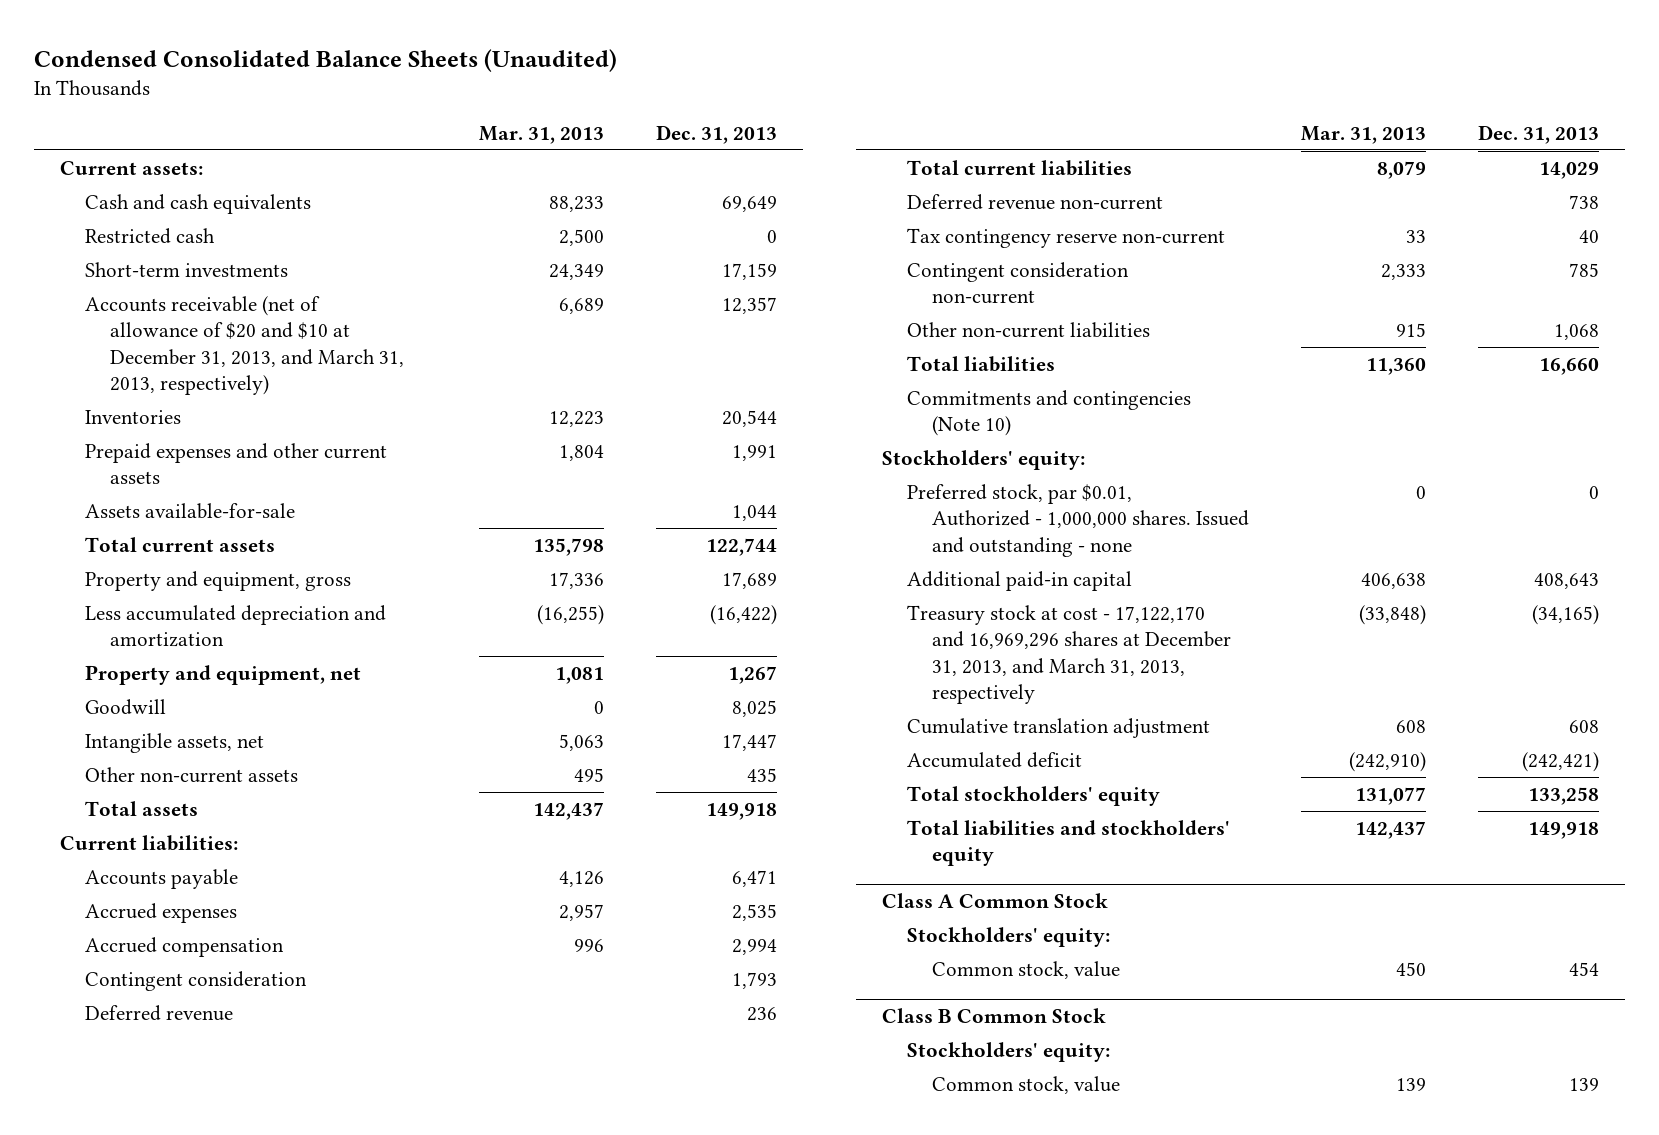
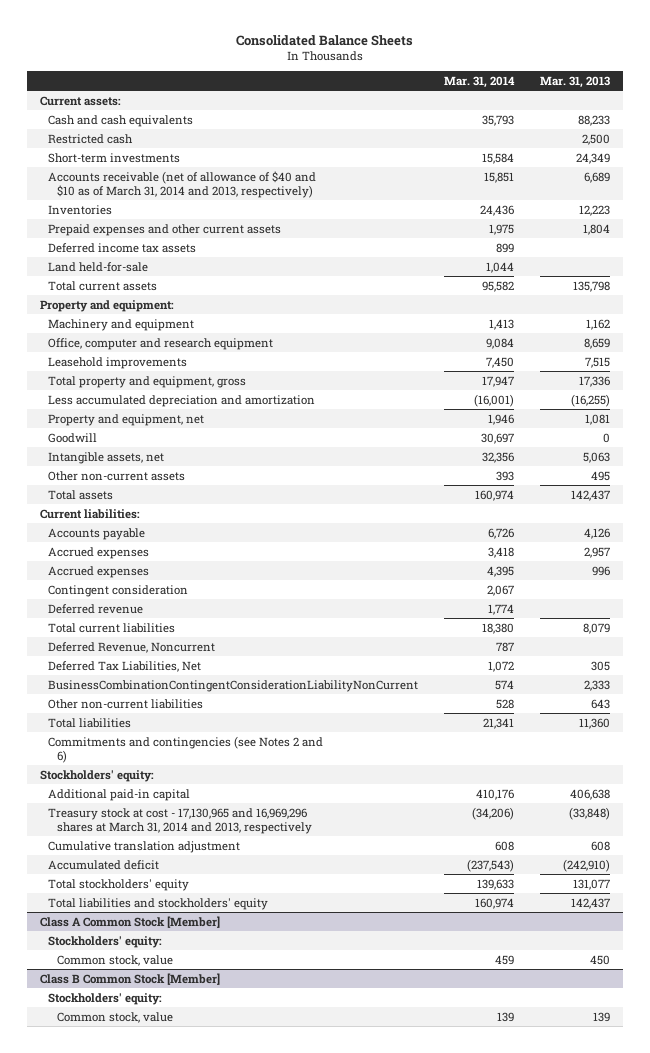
- Condensed Consolidated Balance Sheets (Unaudited)
+ Consolidated Balance Sheets
- | Mar. 31, 2013 | Dec. 31, 2013
+ | Mar. 31, 2014 | Mar. 31, 2013
- Accounts receivable (net of allowance of $20 and $10 at December 31, 2013, and March 31, 2013, respectively) | 6,689 | 12,357
+ Accounts receivable (net of allowance of $40 and $10 as of March 31, 2014 and 2013, respectively) | 15,851 | 6,689
- Assets available-for-sale | | 1,044
+ Deferred income tax assets | 899 |
+ Land held-for-sale | 1,044 |
- Property and equipment, gross | 17,336 | 17,689
+ Property and equipment:
+ Machinery and equipment | 1,413 | 1,162
+ Office, computer and research equipment | 9,084 | 8,659
+ Leasehold improvements | 7,450 | 7,515
+ Total property and equipment, gross | 17,947 | 17,336
- Accrued compensation | 996 | 2,994
+ Accrued expenses | 4,395 | 996
- Deferred revenue non-current | | 738
- Tax contingency reserve non-current | 33 | 40
- Contingent consideration non-current | 2,333 | 785
- Other non-current liabilities | 915 | 1,068
+ Deferred Revenue, Noncurrent | 787 |
+ Deferred Tax Liabilities, Net | 1,072 | 305
+ BusinessCombinationContingentConsiderationLiabilityNonCurrent | 574 | 2,333
+ Other non-current liabilities | 528 | 643
- Commitments and contingencies (Note 10)
+ Commitments and contingencies (see Notes 2 and 6)
- Preferred stock, par $0.01, Authorized - 1,000,000 shares. Issued and outstanding - none | 0 | 0
- Treasury stock at cost - 17,122,170 and 16,969,296 shares at December 31, 2013, and March 31, 2013, respectively | (33,848) | (34,165)
+ Treasury stock at cost - 17,130,965 and 16,969,296 shares at March 31, 2014 and 2013, respectively | (34,206) | (33,848)
- Class A Common Stock
+ Class A Common Stock [Member]
- Class B Common Stock
+ Class B Common Stock [Member]

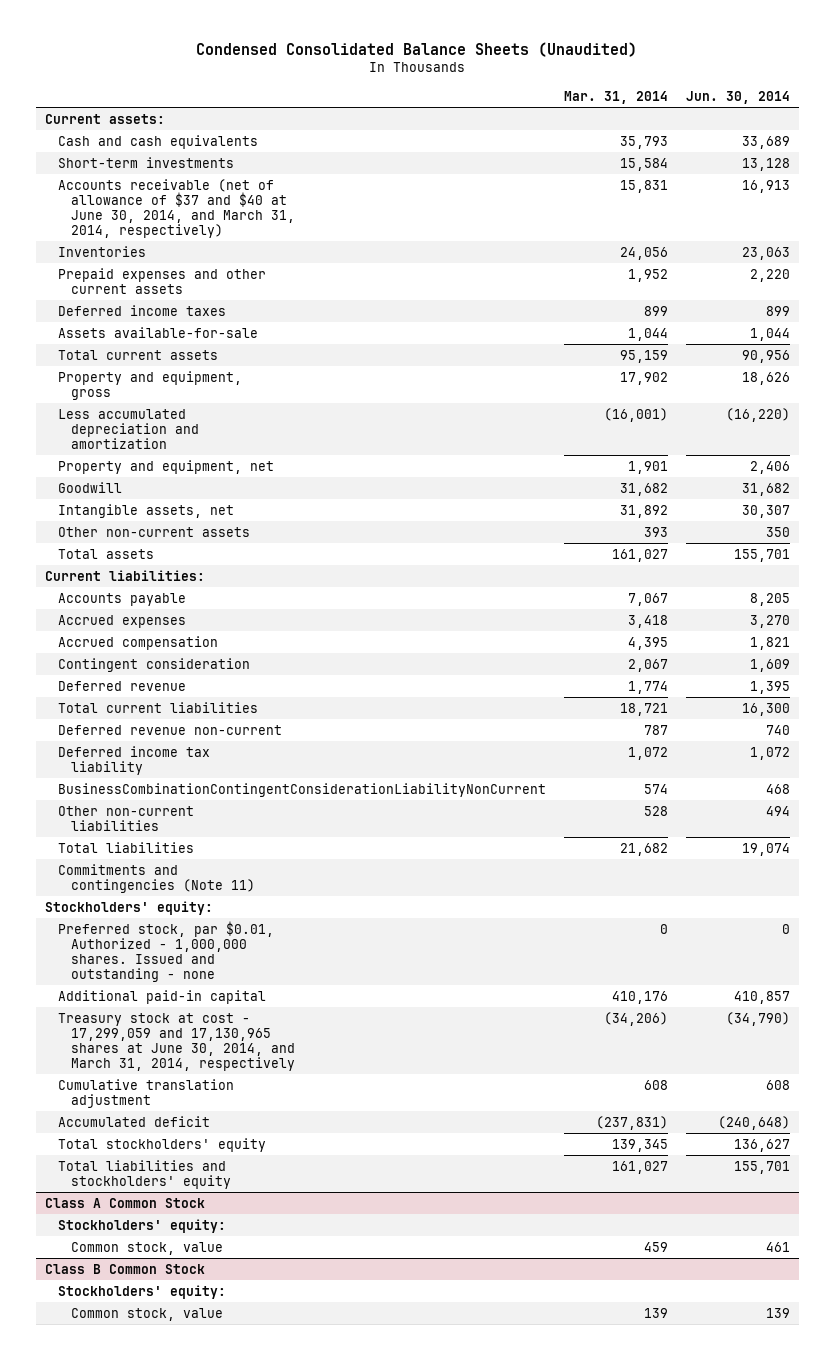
- Consolidated Balance Sheets
+ Condensed Consolidated Balance Sheets (Unaudited)
- | Mar. 31, 2014 | Mar. 31, 2013
+ | Mar. 31, 2014 | Jun. 30, 2014
- Restricted cash | | 2,500
- Accounts receivable (net of allowance of $40 and $10 as of March 31, 2014 and 2013, respectively) | 15,851 | 6,689
- Inventories | 24,436 | 12,223
- Prepaid expenses and other current assets | 1,975 | 1,804
- Deferred income tax assets | 899 |
- Land held-for-sale | 1,044 |
- Total current assets | 95,582 | 135,798
- Property and equipment:
- Machinery and equipment | 1,413 | 1,162
- Office, computer and research equipment | 9,084 | 8,659
- Leasehold improvements | 7,450 | 7,515
- Total property and equipment, gross | 17,947 | 17,336
+ Accounts receivable (net of allowance of $37 and $40 at June 30, 2014, and March 31, 2014, respectively) | 15,831 | 16,913
+ Inventories | 24,056 | 23,063
+ Prepaid expenses and other current assets | 1,952 | 2,220
+ Deferred income taxes | 899 | 899
+ Assets available-for-sale | 1,044 | 1,044
+ Total current assets | 95,159 | 90,956
+ Property and equipment, gross | 17,902 | 18,626
- Property and equipment, net | 1,946 | 1,081
- Goodwill | 30,697 | 0
- Intangible assets, net | 32,356 | 5,063
+ Property and equipment, net | 1,901 | 2,406
+ Goodwill | 31,682 | 31,682
+ Intangible assets, net | 31,892 | 30,307
- Total assets | 160,974 | 142,437
+ Total assets | 161,027 | 155,701
- Accounts payable | 6,726 | 4,126
+ Accounts payable | 7,067 | 8,205
- Accrued expenses | 4,395 | 996
+ Accrued compensation | 4,395 | 1,821
- Total current liabilities | 18,380 | 8,079
- Deferred Revenue, Noncurrent | 787 |
- Deferred Tax Liabilities, Net | 1,072 | 305
+ Total current liabilities | 18,721 | 16,300
+ Deferred revenue non-current | 787 | 740
+ Deferred income tax liability | 1,072 | 1,072
- Total liabilities | 21,341 | 11,360
- Commitments and contingencies (see Notes 2 and 6)
+ Total liabilities | 21,682 | 19,074
+ Commitments and contingencies (Note 11)
+ Preferred stock, par $0.01, Authorized - 1,000,000 shares. Issued and outstanding - none | 0 | 0
- Treasury stock at cost - 17,130,965 and 16,969,296 shares at March 31, 2014 and 2013, respectively | (34,206) | (33,848)
+ Treasury stock at cost - 17,299,059 and 17,130,965 shares at June 30, 2014, and March 31, 2014, respectively | (34,206) | (34,790)
- Accumulated deficit | (237,543) | (242,910)
- Total stockholders' equity | 139,633 | 131,077
- Total liabilities and stockholders' equity | 160,974 | 142,437
- Class A Common Stock [Member]
+ Accumulated deficit | (237,831) | (240,648)
+ Total stockholders' equity | 139,345 | 136,627
+ Total liabilities and stockholders' equity | 161,027 | 155,701
+ Class A Common Stock
- Class B Common Stock [Member]
+ Class B Common Stock

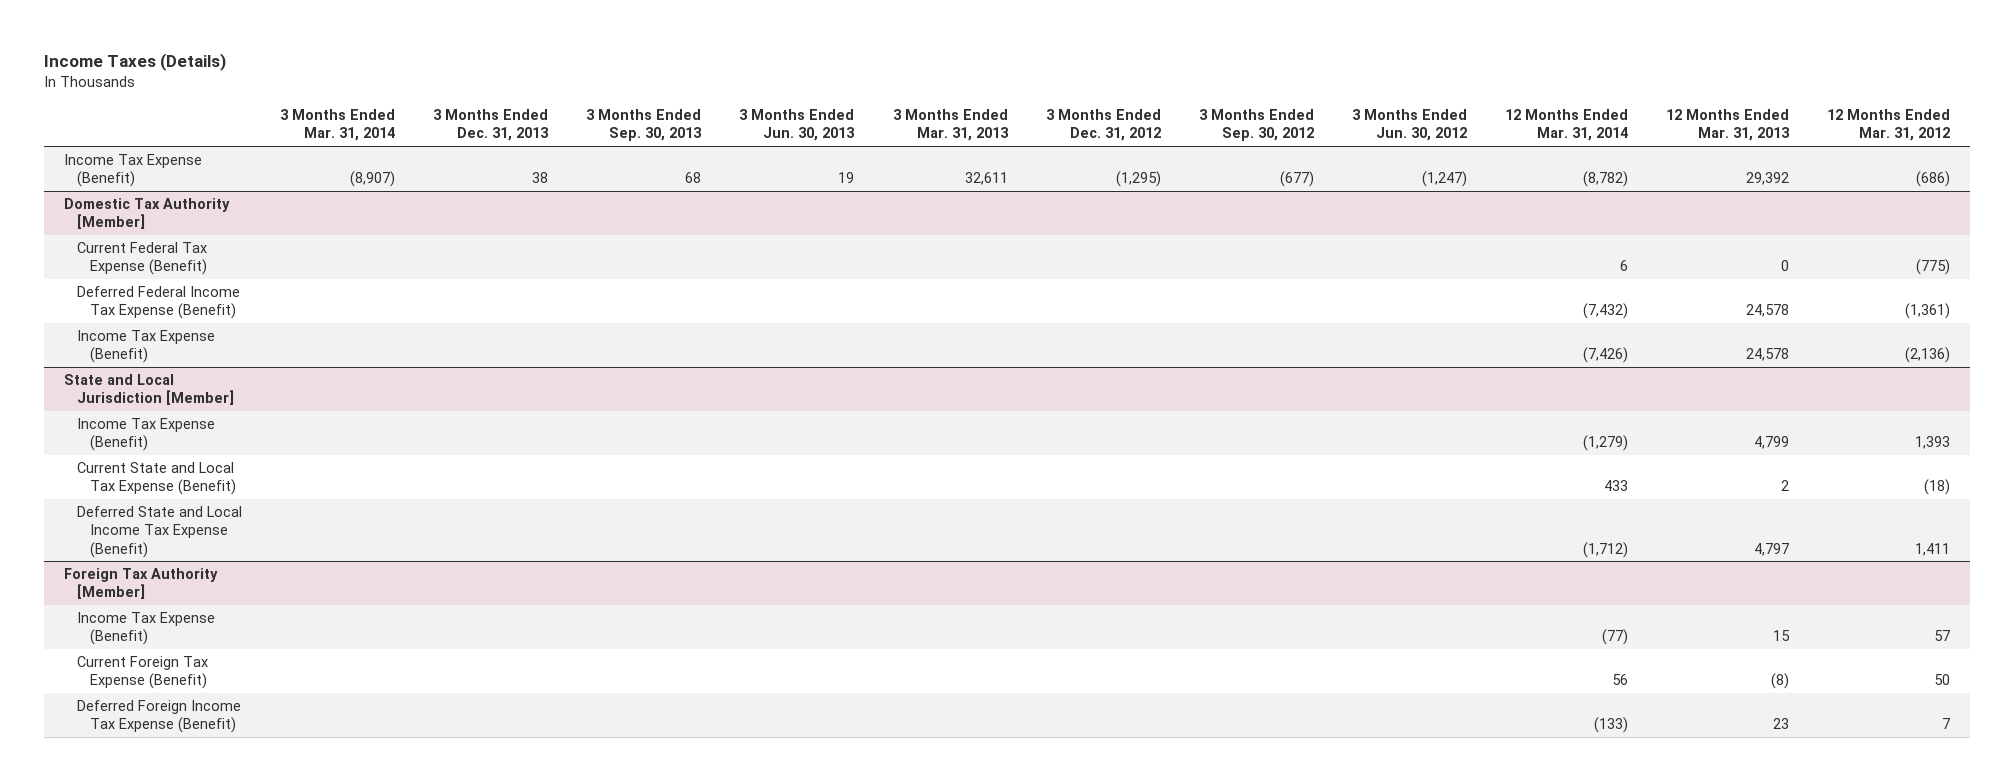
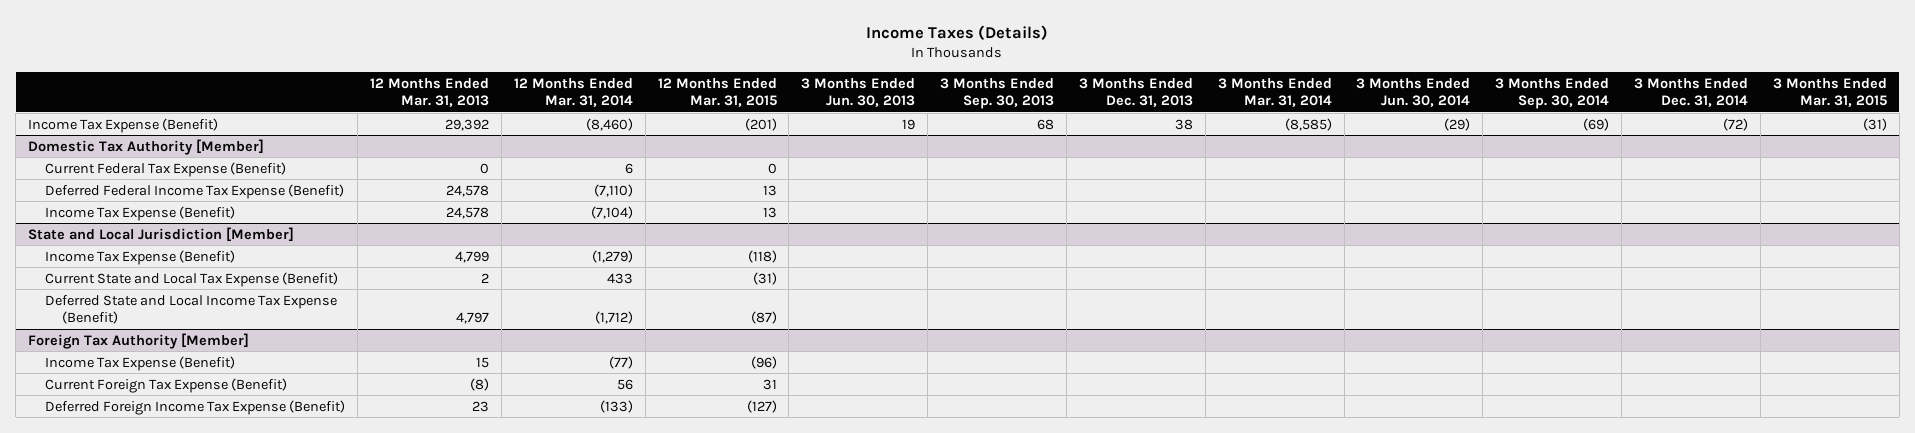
- | 3 Months Ended Mar. 31, 2014 | 3 Months Ended Dec. 31, 2013 | 3 Months Ended Sep. 30, 2013 | 3 Months Ended Jun. 30, 2013 | 3 Months Ended Mar. 31, 2013 | 3 Months Ended Dec. 31, 2012 | 3 Months Ended Sep. 30, 2012 | 3 Months Ended Jun. 30, 2012 | 12 Months Ended Mar. 31, 2014 | 12 Months Ended Mar. 31, 2013 | 12 Months Ended Mar. 31, 2012
+ | 12 Months Ended Mar. 31, 2013 | 12 Months Ended Mar. 31, 2014 | 12 Months Ended Mar. 31, 2015 | 3 Months Ended Jun. 30, 2013 | 3 Months Ended Sep. 30, 2013 | 3 Months Ended Dec. 31, 2013 | 3 Months Ended Mar. 31, 2014 | 3 Months Ended Jun. 30, 2014 | 3 Months Ended Sep. 30, 2014 | 3 Months Ended Dec. 31, 2014 | 3 Months Ended Mar. 31, 2015
- Income Tax Expense (Benefit) | (8,907) | 38 | 68 | 19 | 32,611 | (1,295) | (677) | (1,247) | (8,782) | 29,392 | (686)
+ Income Tax Expense (Benefit) | 29,392 | (8,460) | (201) | 19 | 68 | 38 | (8,585) | (29) | (69) | (72) | (31)
@ Domestic Tax Authority [Member]
- Deferred Federal Income Tax Expense (Benefit) | | | | | | | | | (7,432) | 24,578 | (1,361)
- Income Tax Expense (Benefit) | | | | | | | | | (7,426) | 24,578 | (2,136)
+ Deferred Federal Income Tax Expense (Benefit) | 24,578 | (7,110) | 13 | | | | | | | |
+ Income Tax Expense (Benefit) | 24,578 | (7,104) | 13 | | | | | | | |

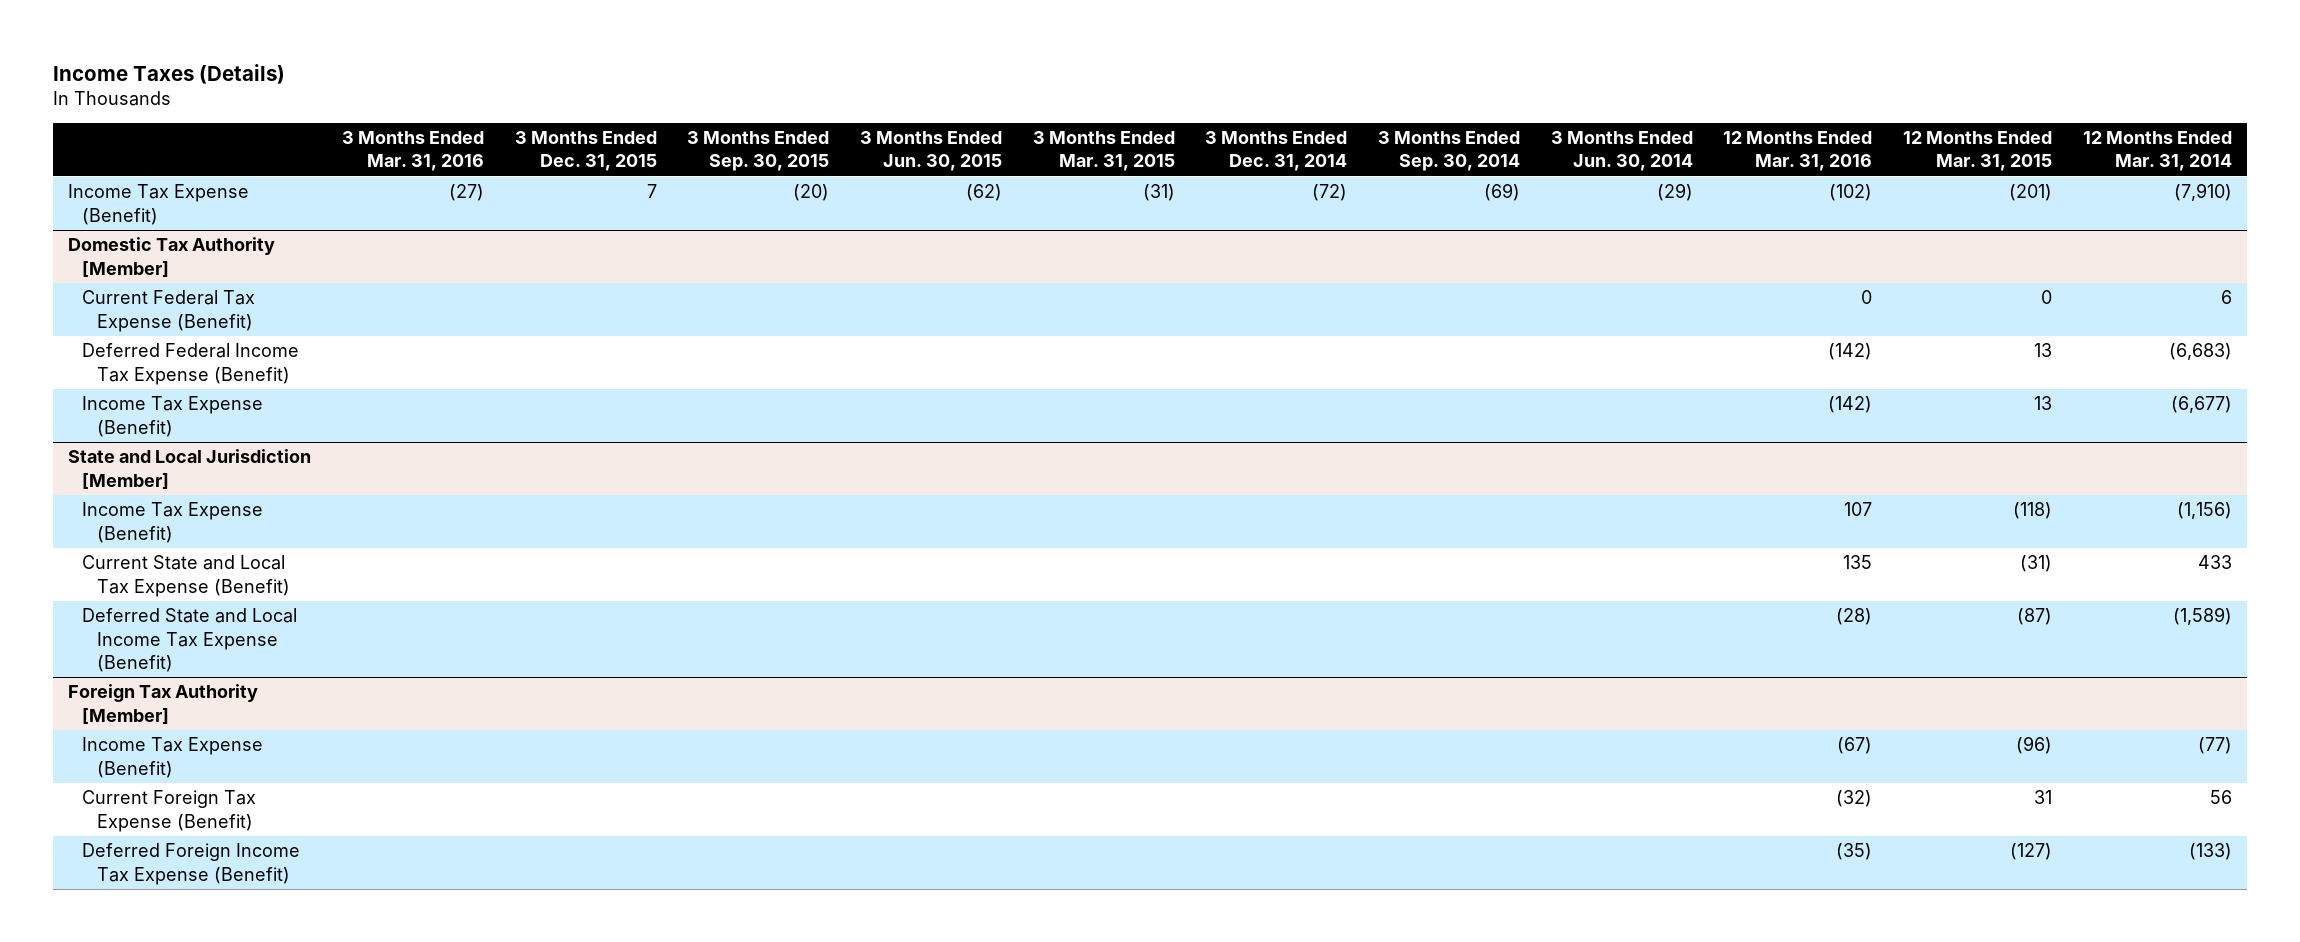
- | 12 Months Ended Mar. 31, 2013 | 12 Months Ended Mar. 31, 2014 | 12 Months Ended Mar. 31, 2015 | 3 Months Ended Jun. 30, 2013 | 3 Months Ended Sep. 30, 2013 | 3 Months Ended Dec. 31, 2013 | 3 Months Ended Mar. 31, 2014 | 3 Months Ended Jun. 30, 2014 | 3 Months Ended Sep. 30, 2014 | 3 Months Ended Dec. 31, 2014 | 3 Months Ended Mar. 31, 2015
+ | 3 Months Ended Mar. 31, 2016 | 3 Months Ended Dec. 31, 2015 | 3 Months Ended Sep. 30, 2015 | 3 Months Ended Jun. 30, 2015 | 3 Months Ended Mar. 31, 2015 | 3 Months Ended Dec. 31, 2014 | 3 Months Ended Sep. 30, 2014 | 3 Months Ended Jun. 30, 2014 | 12 Months Ended Mar. 31, 2016 | 12 Months Ended Mar. 31, 2015 | 12 Months Ended Mar. 31, 2014
- Income Tax Expense (Benefit) | 29,392 | (8,460) | (201) | 19 | 68 | 38 | (8,585) | (29) | (69) | (72) | (31)
+ Income Tax Expense (Benefit) | (27) | 7 | (20) | (62) | (31) | (72) | (69) | (29) | (102) | (201) | (7,910)
@ Domestic Tax Authority [Member]
- Deferred Federal Income Tax Expense (Benefit) | 24,578 | (7,110) | 13 | | | | | | | |
- Income Tax Expense (Benefit) | 24,578 | (7,104) | 13 | | | | | | | |
+ Deferred Federal Income Tax Expense (Benefit) | | | | | | | | | (142) | 13 | (6,683)
+ Income Tax Expense (Benefit) | | | | | | | | | (142) | 13 | (6,677)
@ State and Local Jurisdiction [Member]
- Income Tax Expense (Benefit) | 4,799 | (1,279) | (118) | | | | | | | |
+ Income Tax Expense (Benefit) | | | | | | | | | 107 | (118) | (1,156)
- Deferred State and Local Income Tax Expense (Benefit) | 4,797 | (1,712) | (87) | | | | | | | |
+ Deferred State and Local Income Tax Expense (Benefit) | | | | | | | | | (28) | (87) | (1,589)

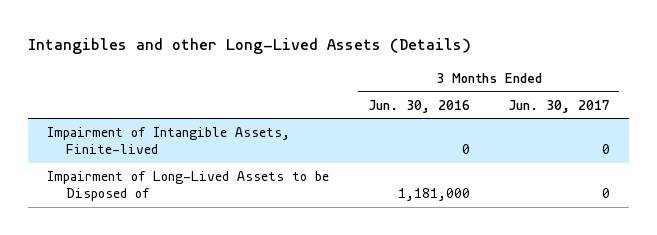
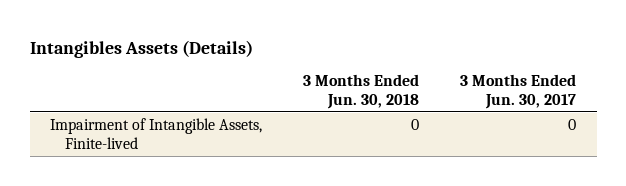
- Intangibles and other Long-Lived Assets (Details)
+ Intangibles Assets (Details)
- | 3 Months Ended Jun. 30, 2016 | 3 Months Ended Jun. 30, 2017
+ | 3 Months Ended Jun. 30, 2018 | 3 Months Ended Jun. 30, 2017
- Impairment of Long-Lived Assets to be Disposed of | 1,181,000 | 0

